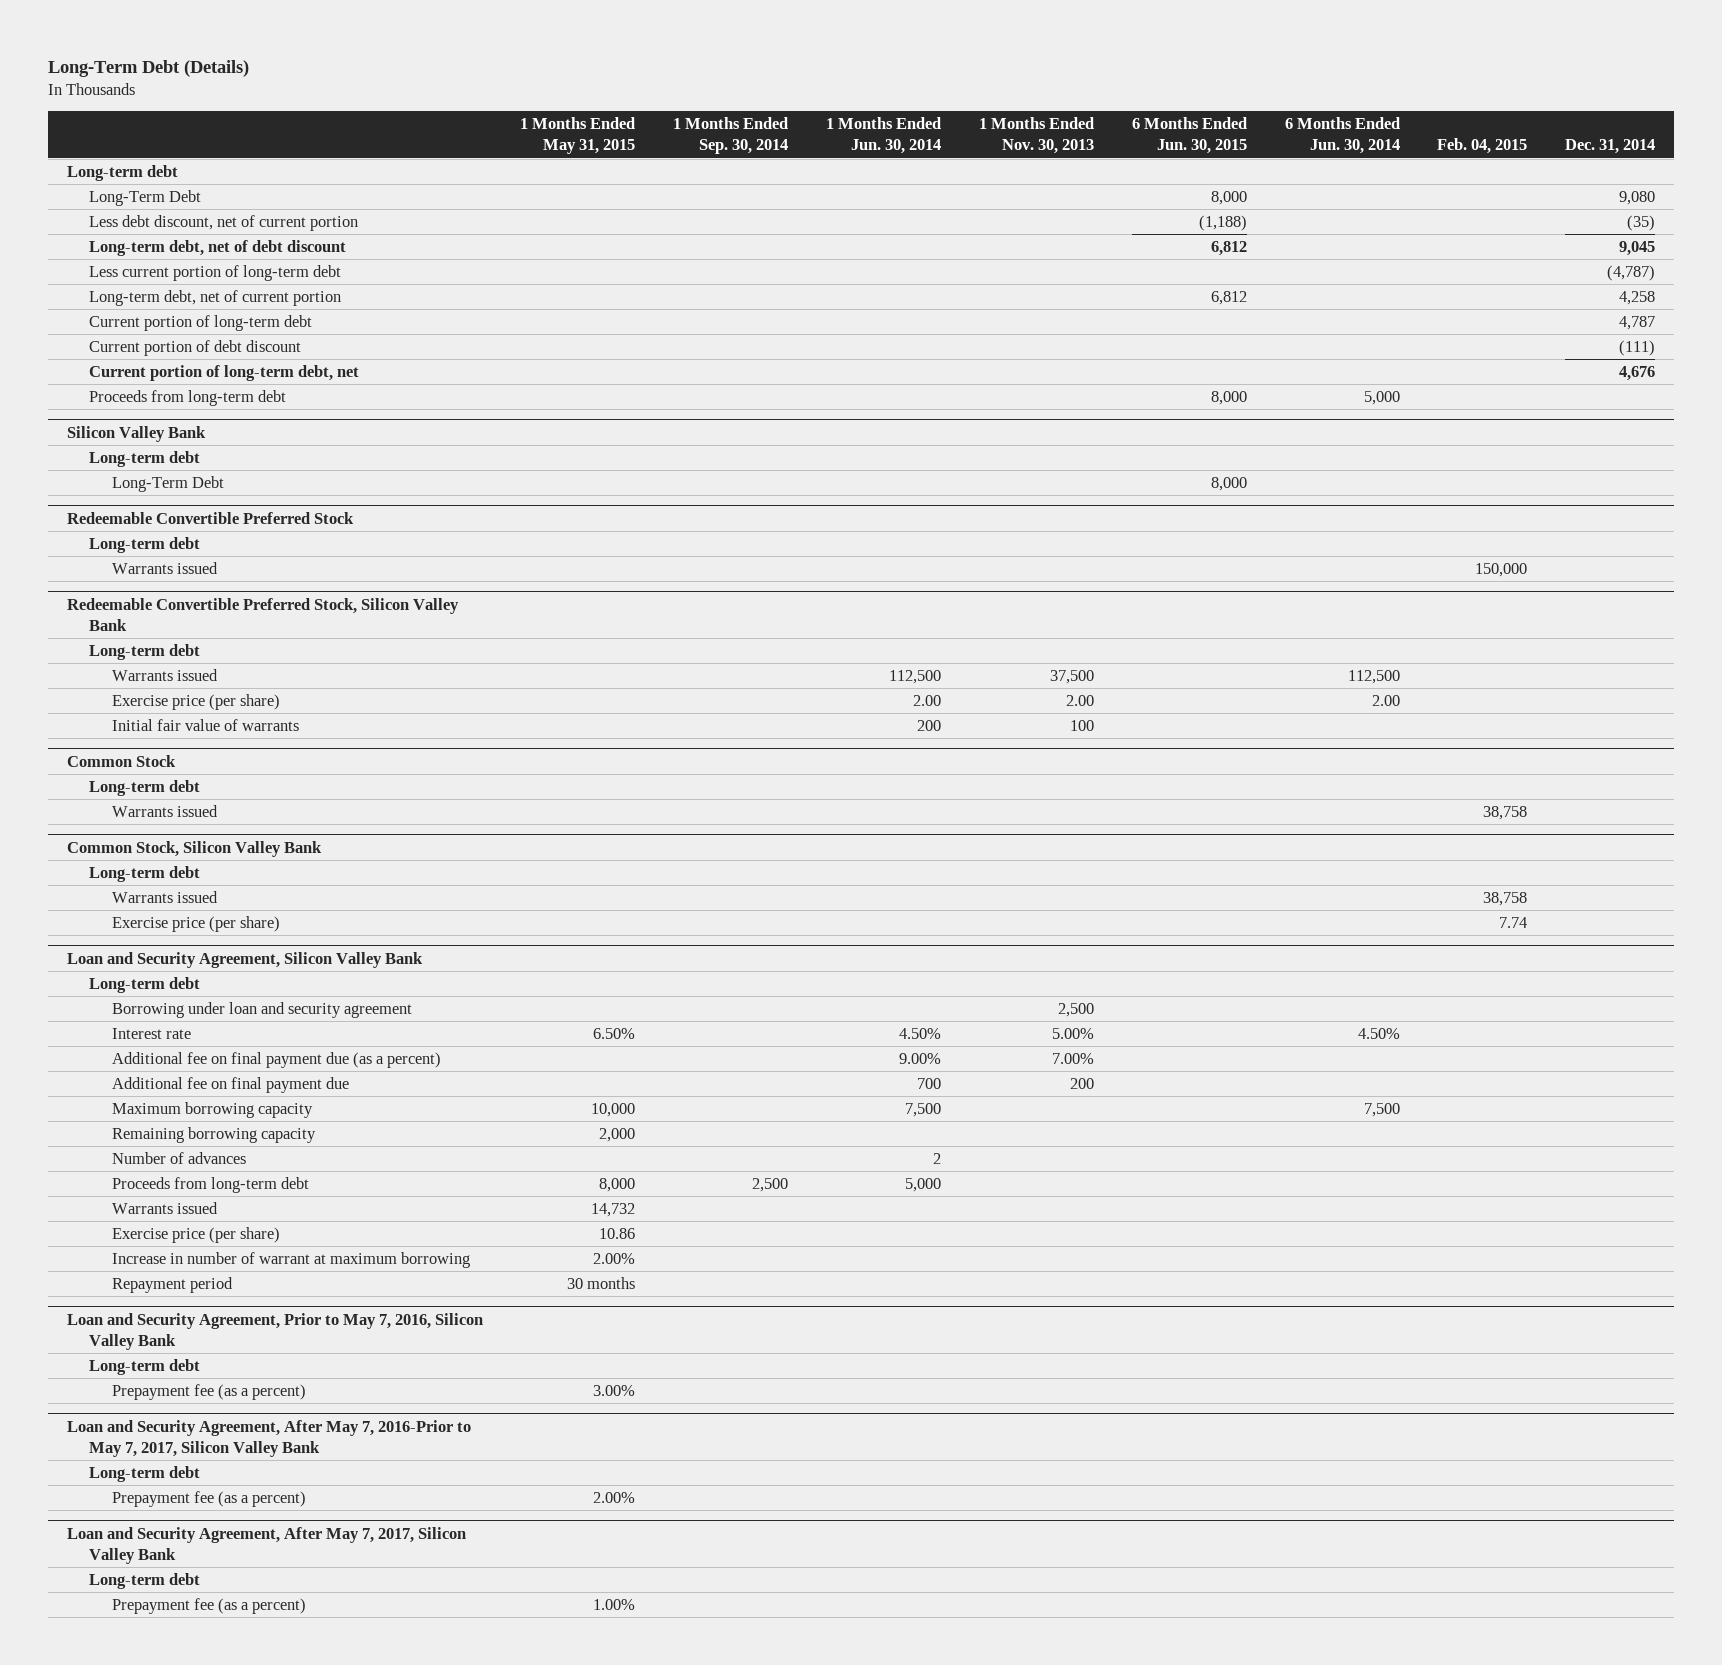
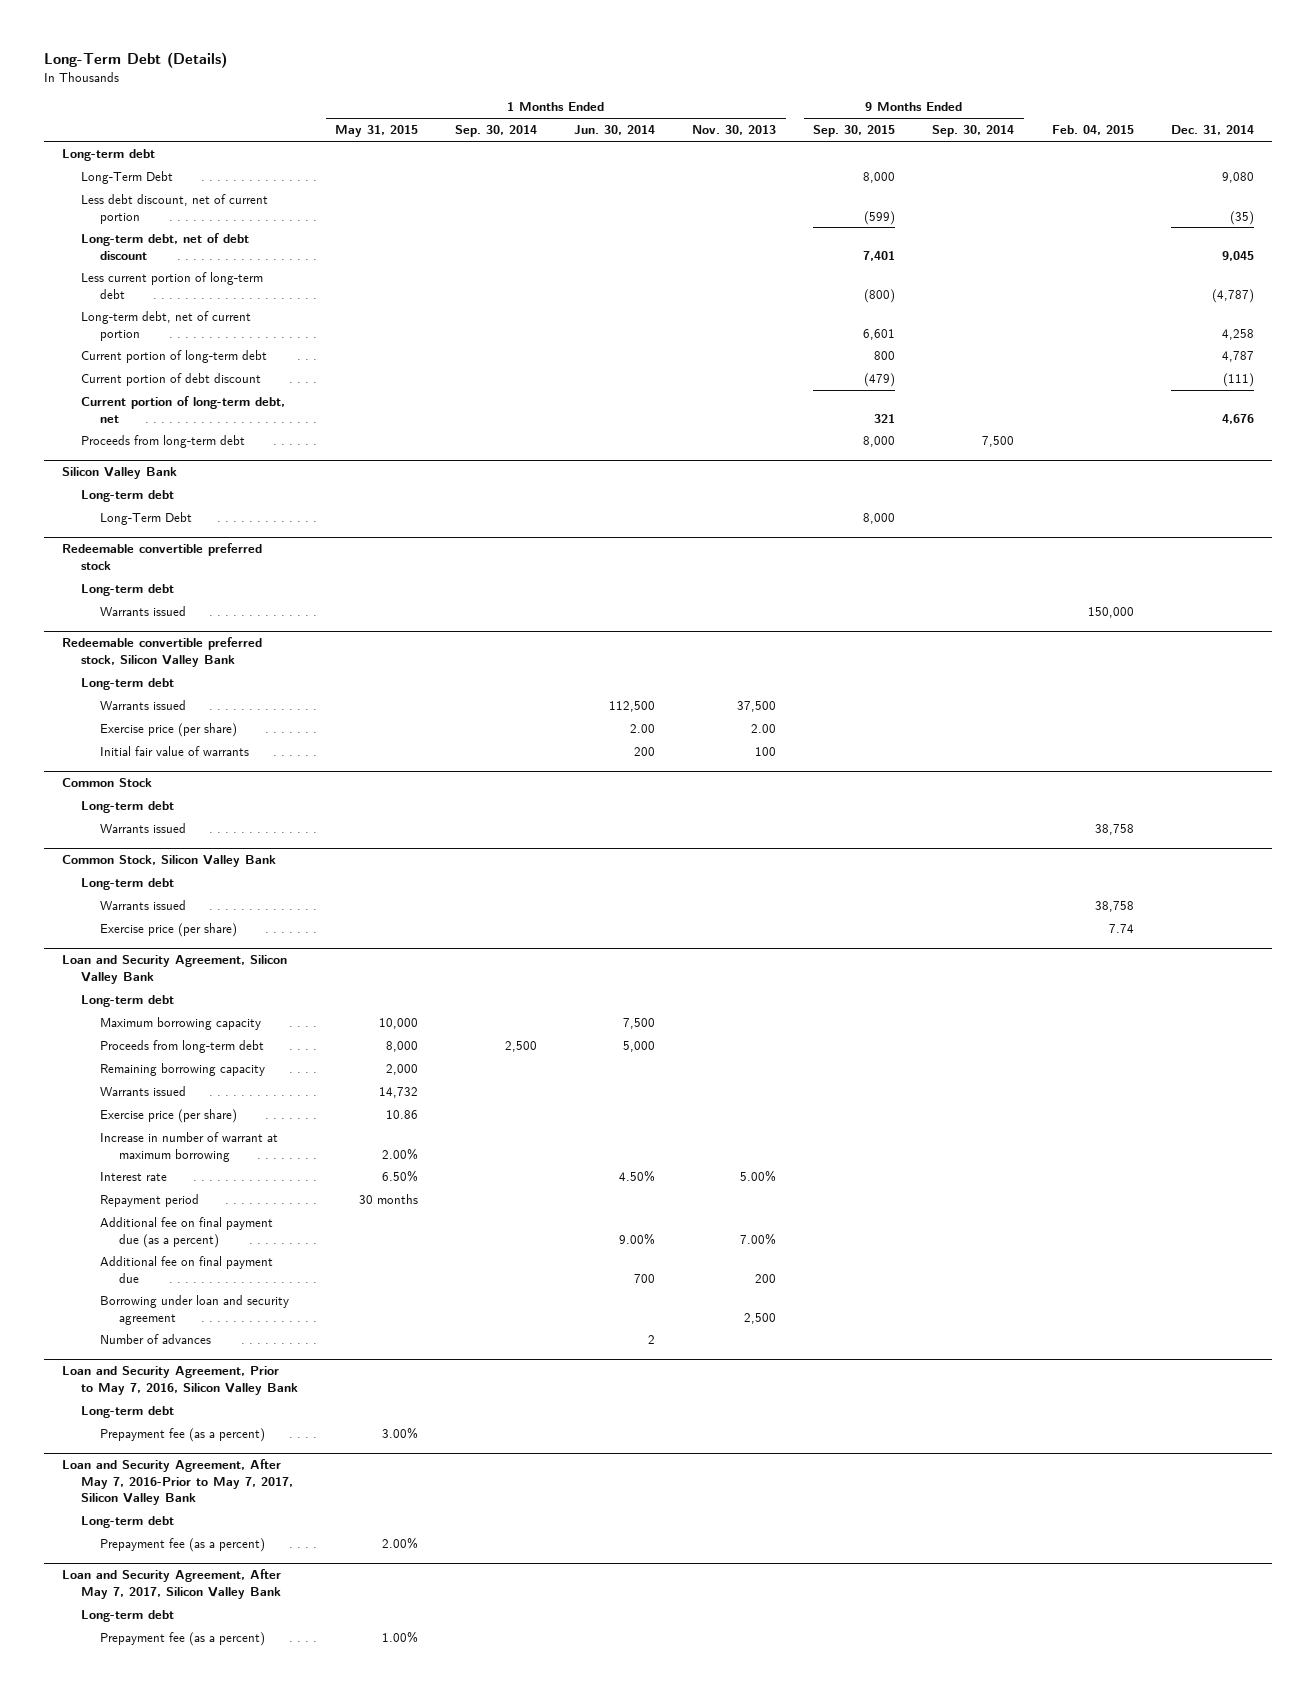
- | 1 Months Ended May 31, 2015 | 1 Months Ended Sep. 30, 2014 | 1 Months Ended Jun. 30, 2014 | 1 Months Ended Nov. 30, 2013 | 6 Months Ended Jun. 30, 2015 | 6 Months Ended Jun. 30, 2014 | Feb. 04, 2015 | Dec. 31, 2014
+ | 1 Months Ended May 31, 2015 | 1 Months Ended Sep. 30, 2014 | 1 Months Ended Jun. 30, 2014 | 1 Months Ended Nov. 30, 2013 | 9 Months Ended Sep. 30, 2015 | 9 Months Ended Sep. 30, 2014 | Feb. 04, 2015 | Dec. 31, 2014
- Redeemable Convertible Preferred Stock
+ Redeemable convertible preferred stock
- Redeemable Convertible Preferred Stock, Silicon Valley Bank
+ Redeemable convertible preferred stock, Silicon Valley Bank
@ Loan and Security Agreement, Silicon Valley Bank
moved down: Remaining borrowing capacity | 2,000 | | | | | | |
moved down: Interest rate | 6.50% | | 4.50% | 5.00% | | | |
moved down: Additional fee on final payment due (as a percent) | | | 9.00% | 7.00% | | | |
moved down: Additional fee on final payment due | | | 700 | 200 | | | |
moved down: Borrowing under loan and security agreement | | | | 2,500 | | | |
moved down: Number of advances | | | 2 | | | | |

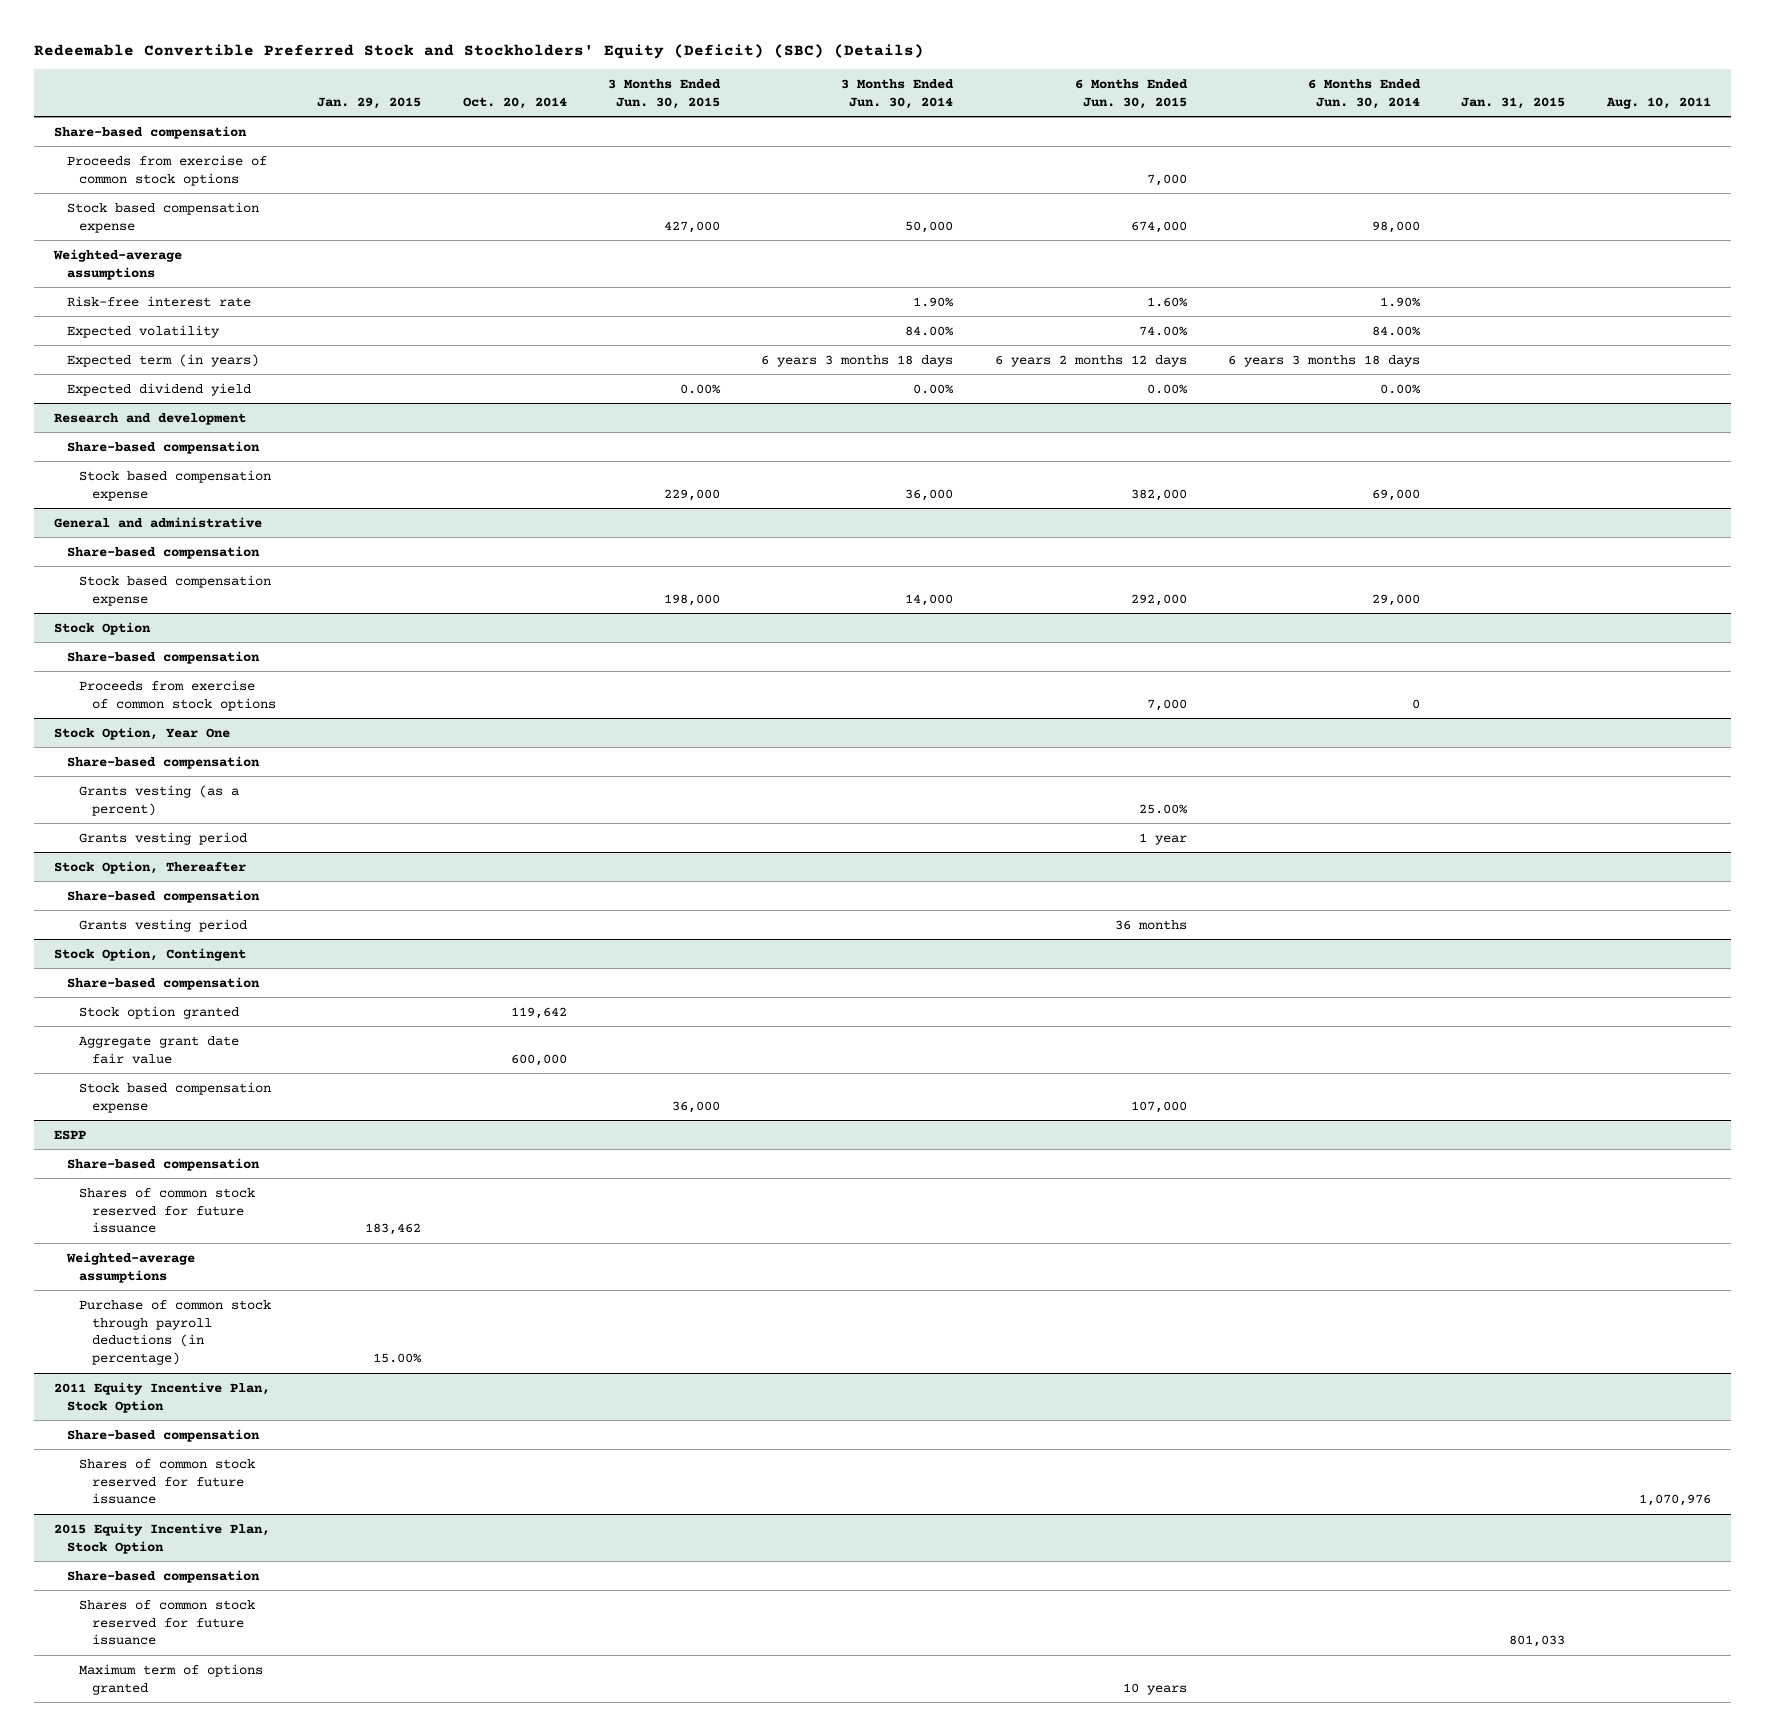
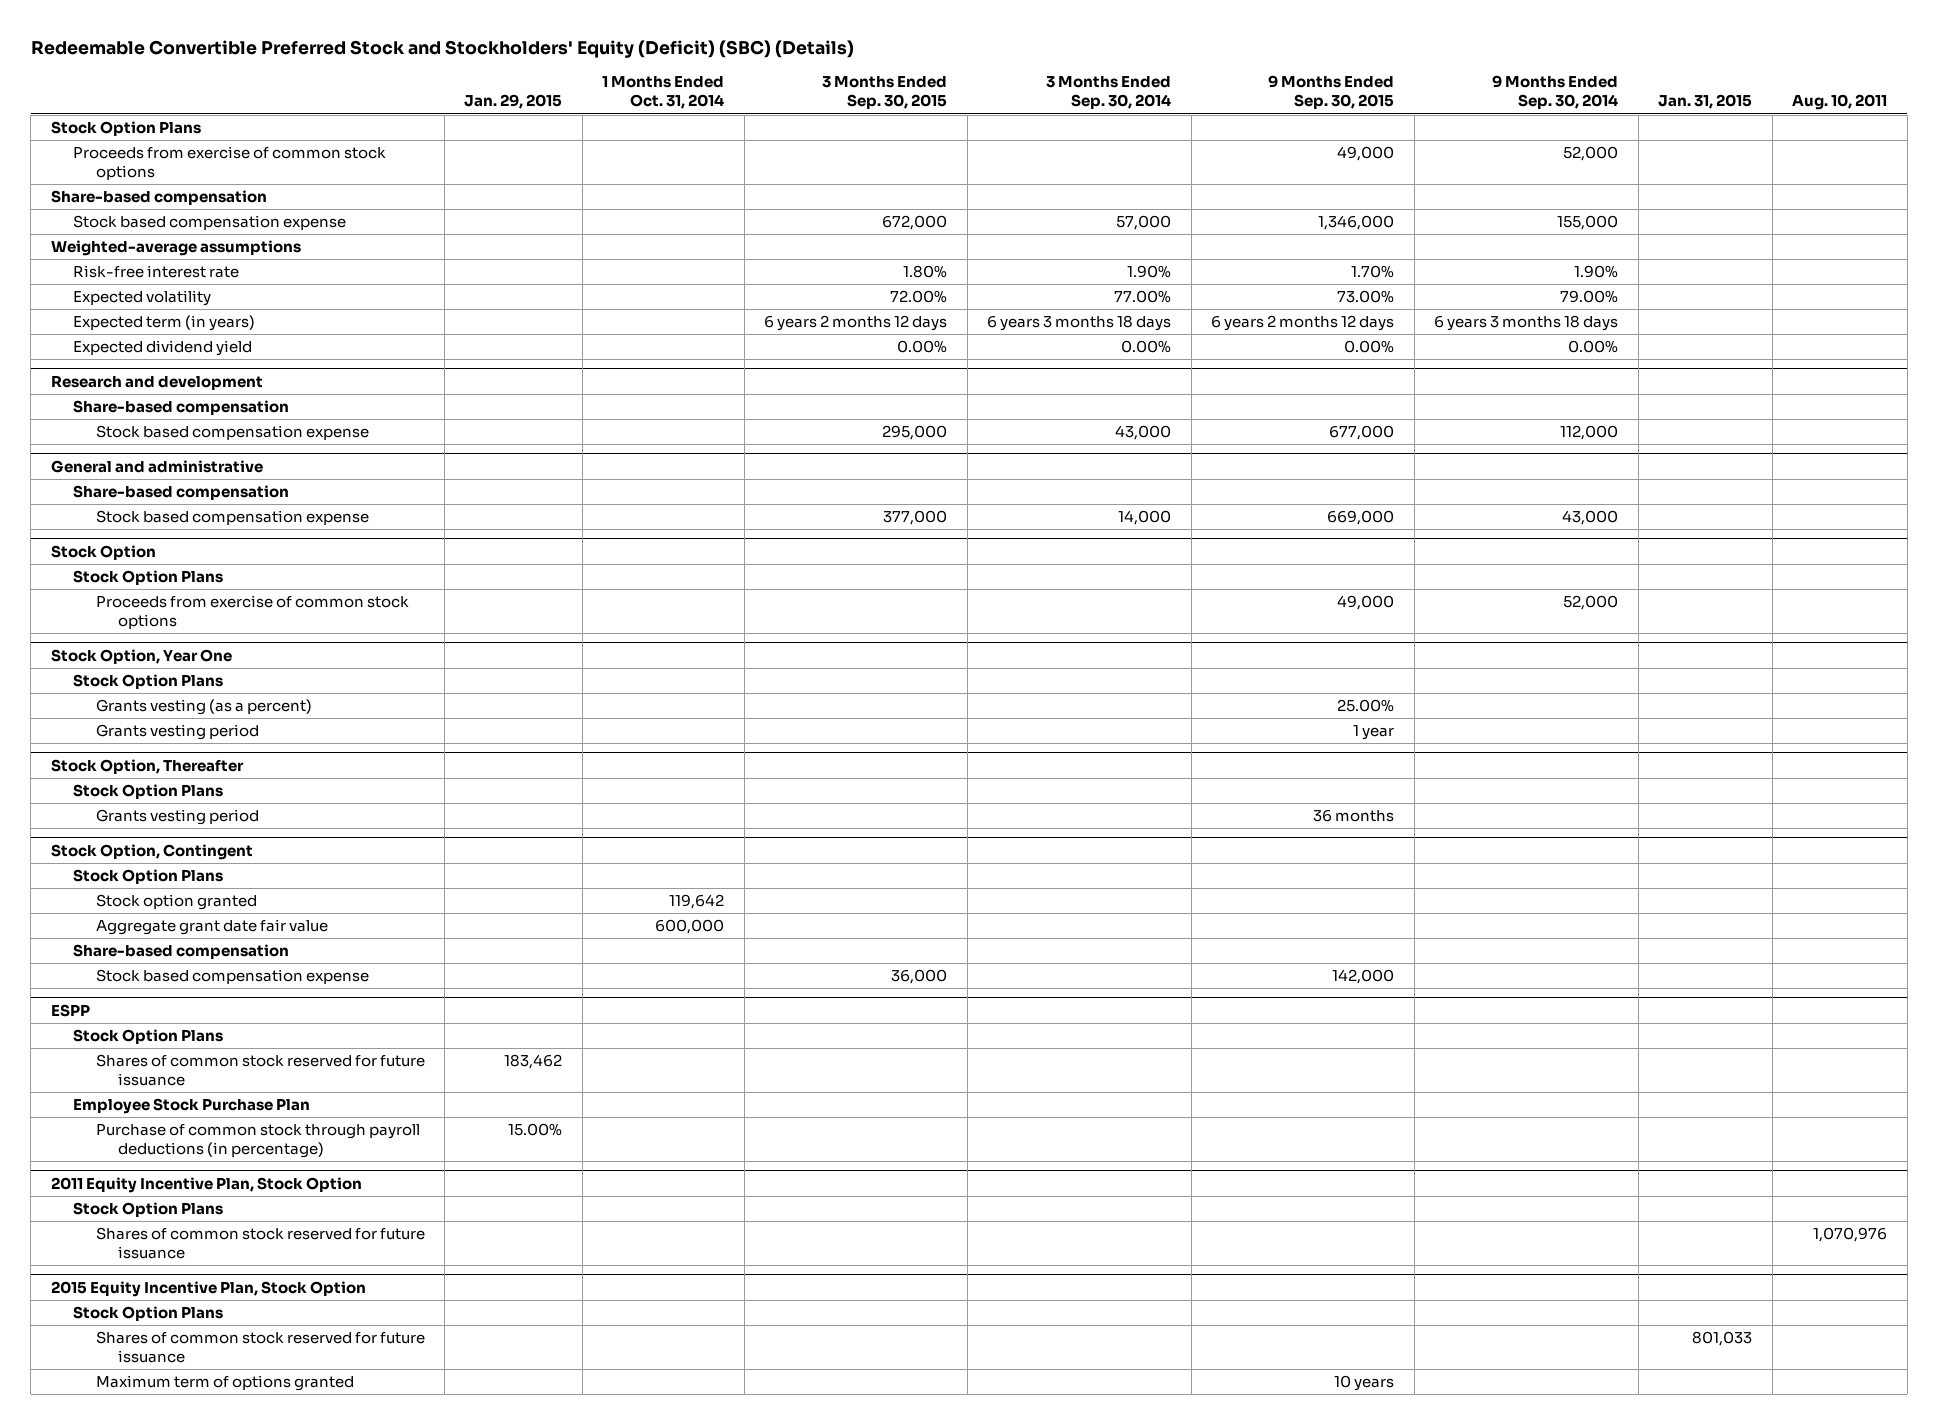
- | Jan. 29, 2015 | Oct. 20, 2014 | 3 Months Ended Jun. 30, 2015 | 3 Months Ended Jun. 30, 2014 | 6 Months Ended Jun. 30, 2015 | 6 Months Ended Jun. 30, 2014 | Jan. 31, 2015 | Aug. 10, 2011
+ | Jan. 29, 2015 | 1 Months Ended Oct. 31, 2014 | 3 Months Ended Sep. 30, 2015 | 3 Months Ended Sep. 30, 2014 | 9 Months Ended Sep. 30, 2015 | 9 Months Ended Sep. 30, 2014 | Jan. 31, 2015 | Aug. 10, 2011
+ Stock Option Plans
moved down: Share-based compensation
@ Stock Option
- Share-based compensation
+ Stock Option Plans
@ Stock Option, Year One
- Share-based compensation
+ Stock Option Plans
@ Stock Option, Thereafter
- Share-based compensation
+ Stock Option Plans
@ Stock Option, Contingent
+ Stock Option Plans
moved down: Share-based compensation
@ ESPP
- Share-based compensation
+ Stock Option Plans
- Weighted-average assumptions
+ Employee Stock Purchase Plan
@ 2011 Equity Incentive Plan, Stock Option
- Share-based compensation
+ Stock Option Plans
@ 2015 Equity Incentive Plan, Stock Option
- Share-based compensation
+ Stock Option Plans

